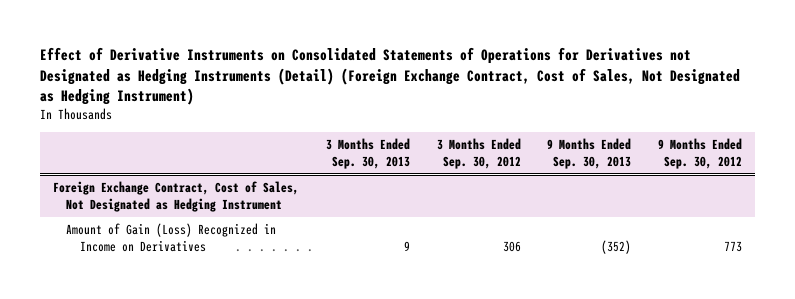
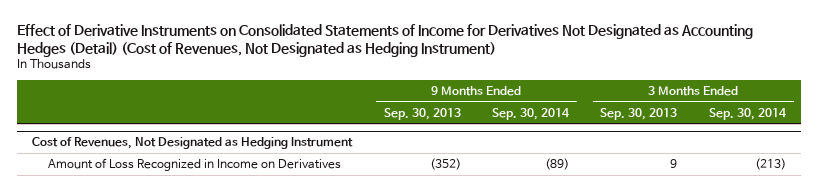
- Effect of Derivative Instruments on Consolidated Statements of Operations for Derivatives not Designated as Hedging Instruments (Detail) (Foreign Exchange Contract, Cost of Sales, Not Designated as Hedging Instrument)
+ Effect of Derivative Instruments on Consolidated Statements of Income for Derivatives Not Designated as Accounting Hedges (Detail) (Cost of Revenues, Not Designated as Hedging Instrument)
- | 3 Months Ended Sep. 30, 2013 | 3 Months Ended Sep. 30, 2012 | 9 Months Ended Sep. 30, 2013 | 9 Months Ended Sep. 30, 2012
+ | 9 Months Ended Sep. 30, 2013 | 9 Months Ended Sep. 30, 2014 | 3 Months Ended Sep. 30, 2013 | 3 Months Ended Sep. 30, 2014
- Foreign Exchange Contract, Cost of Sales, Not Designated as Hedging Instrument
- Amount of Gain (Loss) Recognized in Income on Derivatives | 9 | 306 | (352) | 773
+ Cost of Revenues, Not Designated as Hedging Instrument
+ Amount of Loss Recognized in Income on Derivatives | (352) | (89) | 9 | (213)

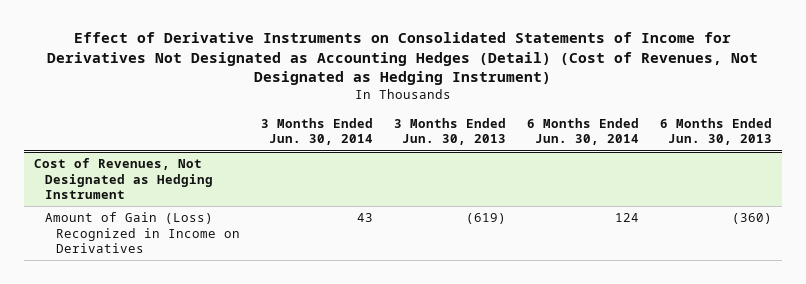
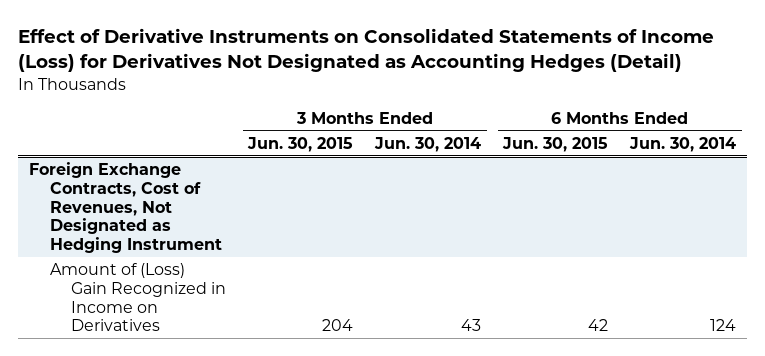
- Effect of Derivative Instruments on Consolidated Statements of Income for Derivatives Not Designated as Accounting Hedges (Detail) (Cost of Revenues, Not Designated as Hedging Instrument)
+ Effect of Derivative Instruments on Consolidated Statements of Income (Loss) for Derivatives Not Designated as Accounting Hedges (Detail)
- | 3 Months Ended Jun. 30, 2014 | 3 Months Ended Jun. 30, 2013 | 6 Months Ended Jun. 30, 2014 | 6 Months Ended Jun. 30, 2013
+ | 3 Months Ended Jun. 30, 2015 | 3 Months Ended Jun. 30, 2014 | 6 Months Ended Jun. 30, 2015 | 6 Months Ended Jun. 30, 2014
- Cost of Revenues, Not Designated as Hedging Instrument
- Amount of Gain (Loss) Recognized in Income on Derivatives | 43 | (619) | 124 | (360)
+ Foreign Exchange Contracts, Cost of Revenues, Not Designated as Hedging Instrument
+ Amount of (Loss) Gain Recognized in Income on Derivatives | 204 | 43 | 42 | 124

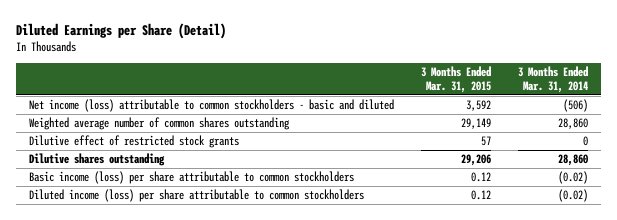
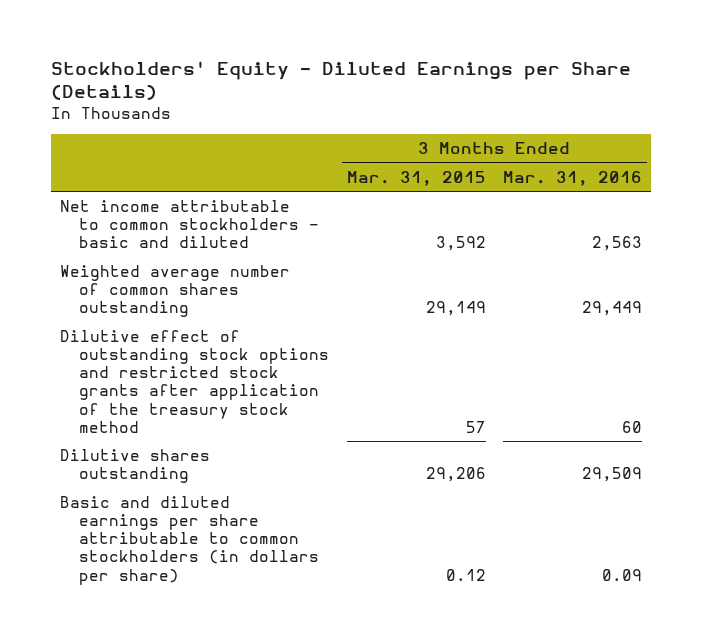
- Diluted Earnings per Share (Detail)
+ Stockholders' Equity - Diluted Earnings per Share (Details)
- | 3 Months Ended Mar. 31, 2015 | 3 Months Ended Mar. 31, 2014
+ | 3 Months Ended Mar. 31, 2015 | 3 Months Ended Mar. 31, 2016
- Net income (loss) attributable to common stockholders - basic and diluted | 3,592 | (506)
+ Net income attributable to common stockholders - basic and diluted | 3,592 | 2,563
- Dilutive effect of restricted stock grants | 57 | 0
+ Dilutive effect of outstanding stock options and restricted stock grants after application of the treasury stock method | 57 | 60
- Basic income (loss) per share attributable to common stockholders | 0.12 | (0.02)
- Diluted income (loss) per share attributable to common stockholders | 0.12 | (0.02)
+ Basic and diluted earnings per share attributable to common stockholders (in dollars per share) | 0.12 | 0.09

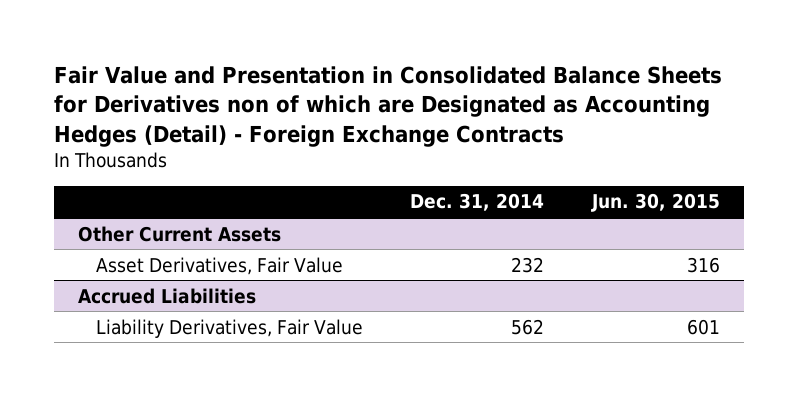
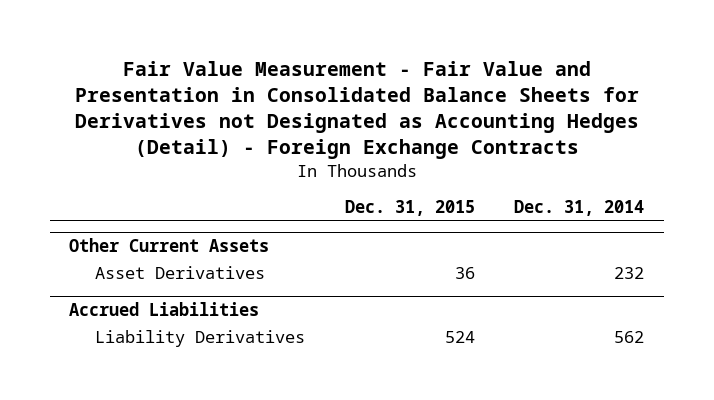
- Fair Value and Presentation in Consolidated Balance Sheets for Derivatives non of which are Designated as Accounting Hedges (Detail) - Foreign Exchange Contracts
+ Fair Value Measurement - Fair Value and Presentation in Consolidated Balance Sheets for Derivatives not Designated as Accounting Hedges (Detail) - Foreign Exchange Contracts
- | Dec. 31, 2014 | Jun. 30, 2015
+ | Dec. 31, 2015 | Dec. 31, 2014
@ Other Current Assets
- Asset Derivatives, Fair Value | 232 | 316
+ Asset Derivatives | 36 | 232
@ Accrued Liabilities
- Liability Derivatives, Fair Value | 562 | 601
+ Liability Derivatives | 524 | 562

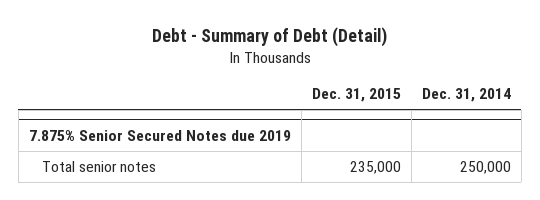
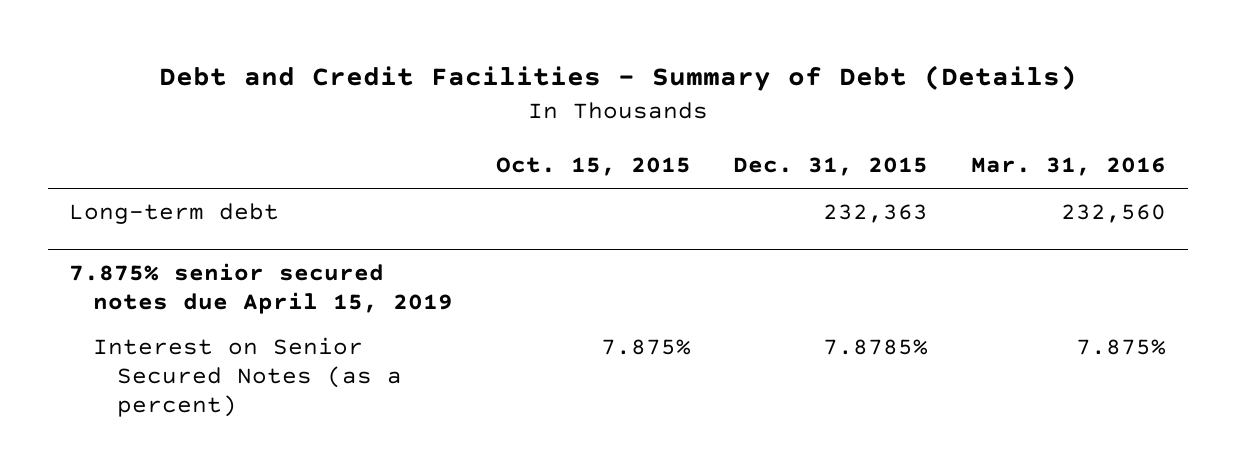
- Debt - Summary of Debt (Detail)
+ Debt and Credit Facilities - Summary of Debt (Details)
- | Dec. 31, 2015 | Dec. 31, 2014
+ | Oct. 15, 2015 | Dec. 31, 2015 | Mar. 31, 2016
- 7.875% Senior Secured Notes due 2019
- Total senior notes | 235,000 | 250,000
+ Long-term debt | | 232,363 | 232,560
+ 7.875% senior secured notes due April 15, 2019
+ Interest on Senior Secured Notes (as a percent) | 7.875% | 7.8785% | 7.875%

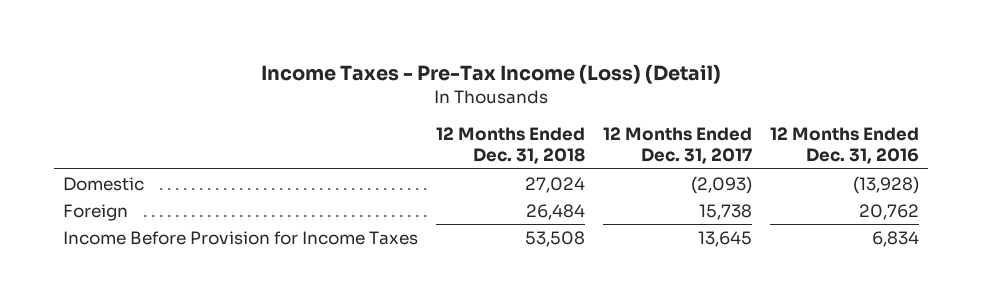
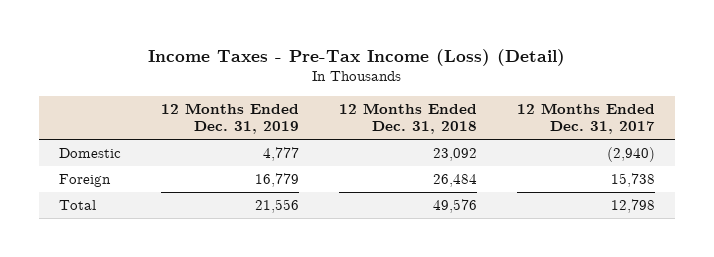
- | 12 Months Ended Dec. 31, 2018 | 12 Months Ended Dec. 31, 2017 | 12 Months Ended Dec. 31, 2016
+ | 12 Months Ended Dec. 31, 2019 | 12 Months Ended Dec. 31, 2018 | 12 Months Ended Dec. 31, 2017
- Domestic | 27,024 | (2,093) | (13,928)
+ Domestic | 4,777 | 23,092 | (2,940)
- Income Before Provision for Income Taxes | 53,508 | 13,645 | 6,834
+ Total | 21,556 | 49,576 | 12,798

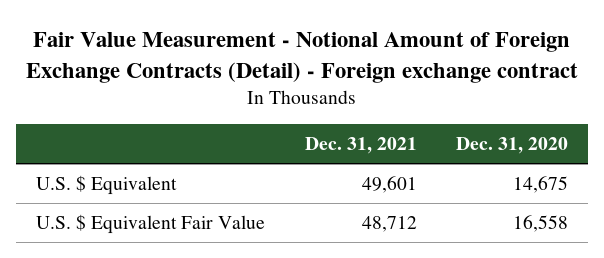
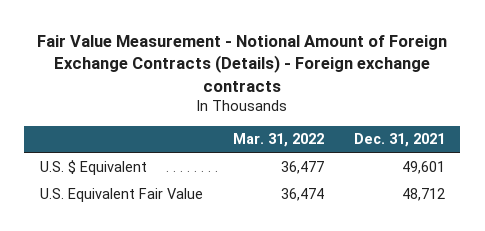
- Fair Value Measurement - Notional Amount of Foreign Exchange Contracts (Detail) - Foreign exchange contract
+ Fair Value Measurement - Notional Amount of Foreign Exchange Contracts (Details) - Foreign exchange contracts
- | Dec. 31, 2021 | Dec. 31, 2020
+ | Mar. 31, 2022 | Dec. 31, 2021
- U.S. $ Equivalent Fair Value | 48,712 | 16,558
+ U.S. Equivalent Fair Value | 36,474 | 48,712

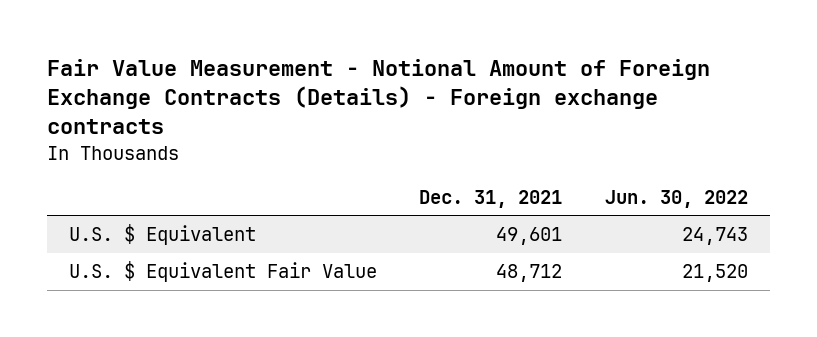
- | Mar. 31, 2022 | Dec. 31, 2021
+ | Dec. 31, 2021 | Jun. 30, 2022
- U.S. Equivalent Fair Value | 36,474 | 48,712
+ U.S. $ Equivalent Fair Value | 48,712 | 21,520

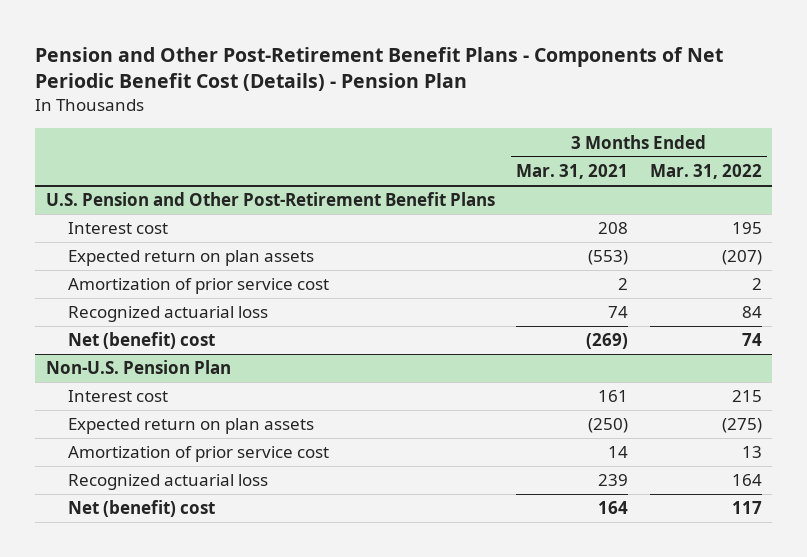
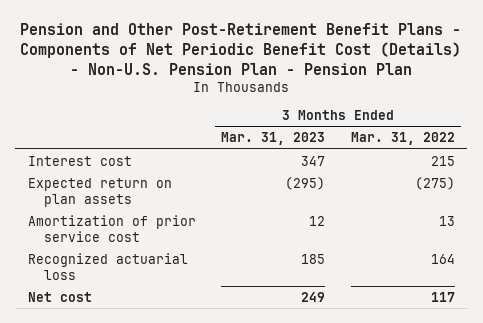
- Pension and Other Post-Retirement Benefit Plans - Components of Net Periodic Benefit Cost (Details) - Pension Plan
+ Pension and Other Post-Retirement Benefit Plans - Components of Net Periodic Benefit Cost (Details) - Non-U.S. Pension Plan - Pension Plan
- | 3 Months Ended Mar. 31, 2021 | 3 Months Ended Mar. 31, 2022
+ | 3 Months Ended Mar. 31, 2023 | 3 Months Ended Mar. 31, 2022
- U.S. Pension and Other Post-Retirement Benefit Plans
- Interest cost | 208 | 195
- Expected return on plan assets | (553) | (207)
- Amortization of prior service cost | 2 | 2
- Recognized actuarial loss | 74 | 84
- Net (benefit) cost | (269) | 74
- Non-U.S. Pension Plan
- Net (benefit) cost | 164 | 117
+ Net cost | 249 | 117

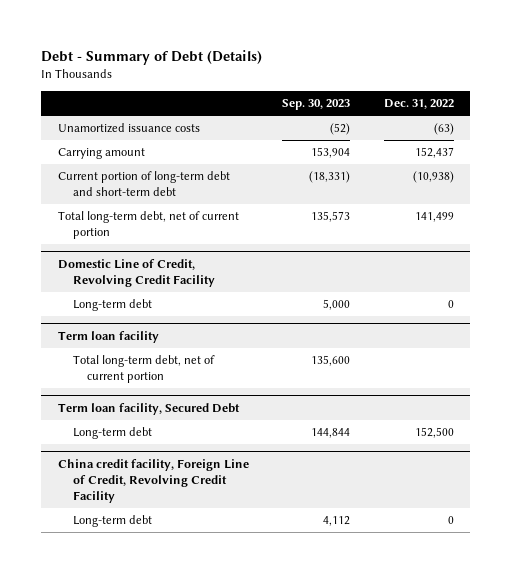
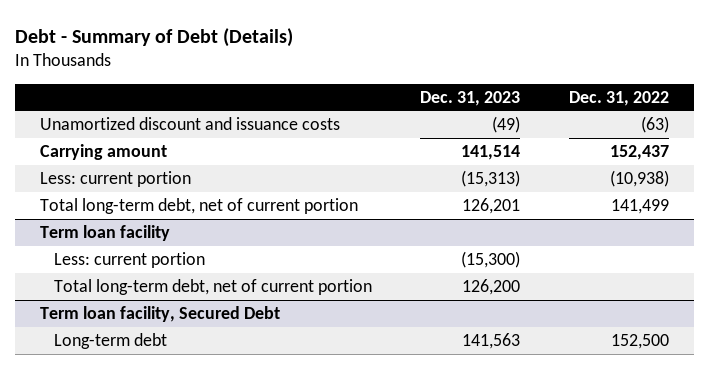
- | Sep. 30, 2023 | Dec. 31, 2022
+ | Dec. 31, 2023 | Dec. 31, 2022
- Unamortized issuance costs | (52) | (63)
+ Unamortized discount and issuance costs | (49) | (63)
- Current portion of long-term debt and short-term debt | (18,331) | (10,938)
+ Less: current portion | (15,313) | (10,938)
- Domestic Line of Credit, Revolving Credit Facility
- Long-term debt | 5,000 | 0
@ Term loan facility
+ Less: current portion | (15,300) |
- China credit facility, Foreign Line of Credit, Revolving Credit Facility
- Long-term debt | 4,112 | 0

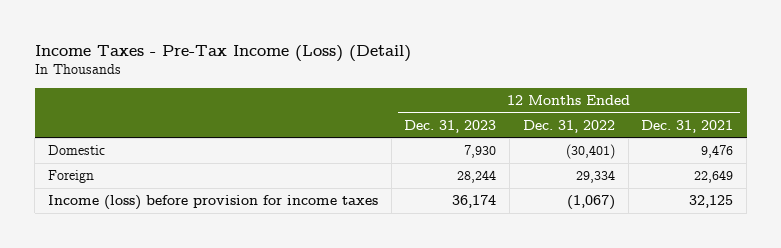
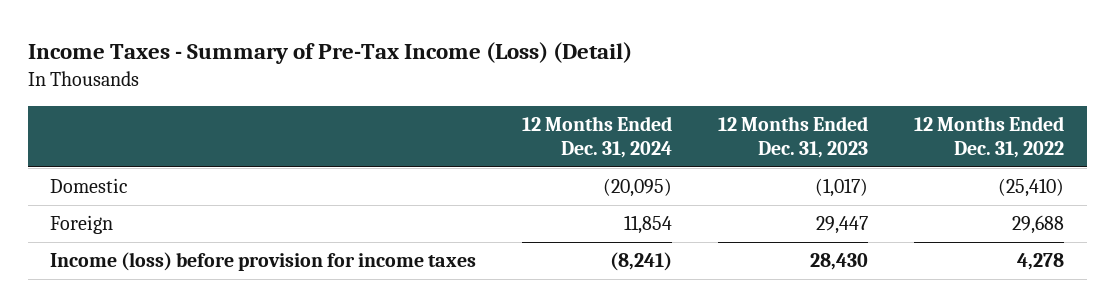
- Income Taxes - Pre-Tax Income (Loss) (Detail)
+ Income Taxes - Summary of Pre-Tax Income (Loss) (Detail)
- | 12 Months Ended Dec. 31, 2023 | 12 Months Ended Dec. 31, 2022 | 12 Months Ended Dec. 31, 2021
+ | 12 Months Ended Dec. 31, 2024 | 12 Months Ended Dec. 31, 2023 | 12 Months Ended Dec. 31, 2022
- Domestic | 7,930 | (30,401) | 9,476
- Foreign | 28,244 | 29,334 | 22,649
- Income (loss) before provision for income taxes | 36,174 | (1,067) | 32,125
+ Domestic | (20,095) | (1,017) | (25,410)
+ Foreign | 11,854 | 29,447 | 29,688
+ Income (loss) before provision for income taxes | (8,241) | 28,430 | 4,278

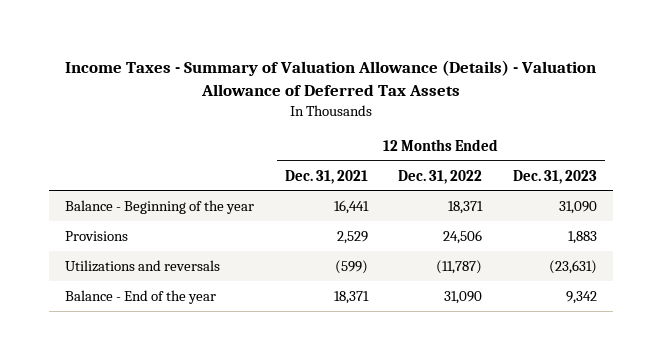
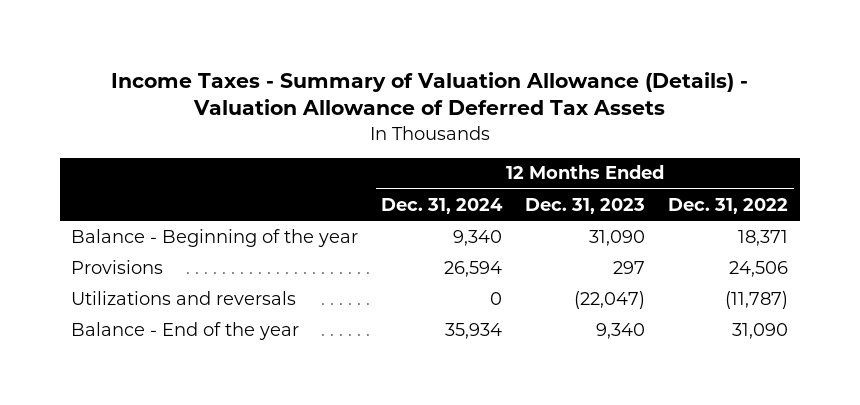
- | 12 Months Ended Dec. 31, 2021 | 12 Months Ended Dec. 31, 2022 | 12 Months Ended Dec. 31, 2023
+ | 12 Months Ended Dec. 31, 2024 | 12 Months Ended Dec. 31, 2023 | 12 Months Ended Dec. 31, 2022
- Provisions | 2,529 | 24,506 | 1,883
- Utilizations and reversals | (599) | (11,787) | (23,631)
- Balance - End of the year | 18,371 | 31,090 | 9,342
+ Provisions | 26,594 | 297 | 24,506
+ Utilizations and reversals | 0 | (22,047) | (11,787)
+ Balance - End of the year | 35,934 | 9,340 | 31,090

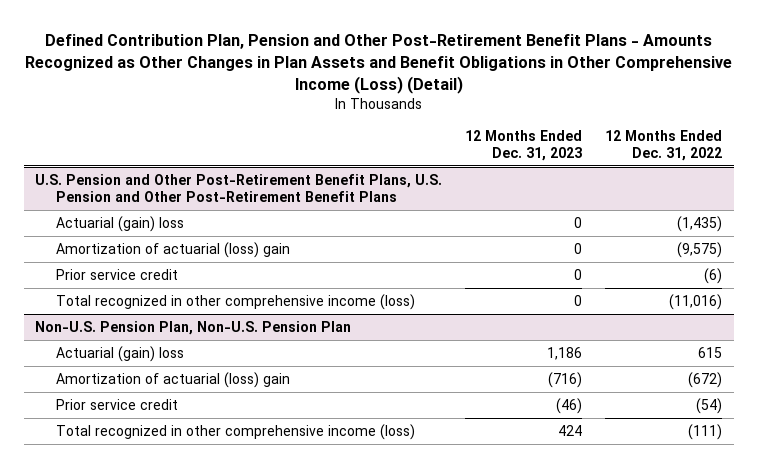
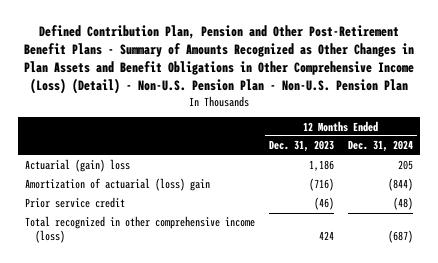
- Defined Contribution Plan, Pension and Other Post-Retirement Benefit Plans - Amounts Recognized as Other Changes in Plan Assets and Benefit Obligations in Other Comprehensive Income (Loss) (Detail)
+ Defined Contribution Plan, Pension and Other Post-Retirement Benefit Plans - Summary of Amounts Recognized as Other Changes in Plan Assets and Benefit Obligations in Other Comprehensive Income (Loss) (Detail) - Non-U.S. Pension Plan - Non-U.S. Pension Plan
- | 12 Months Ended Dec. 31, 2023 | 12 Months Ended Dec. 31, 2022
+ | 12 Months Ended Dec. 31, 2023 | 12 Months Ended Dec. 31, 2024
- U.S. Pension and Other Post-Retirement Benefit Plans, U.S. Pension and Other Post-Retirement Benefit Plans
- Actuarial (gain) loss | 0 | (1,435)
- Amortization of actuarial (loss) gain | 0 | (9,575)
- Prior service credit | 0 | (6)
- Total recognized in other comprehensive income (loss) | 0 | (11,016)
- Non-U.S. Pension Plan, Non-U.S. Pension Plan

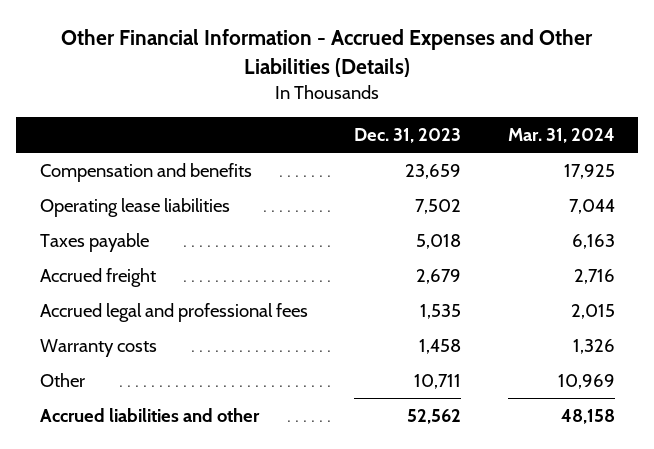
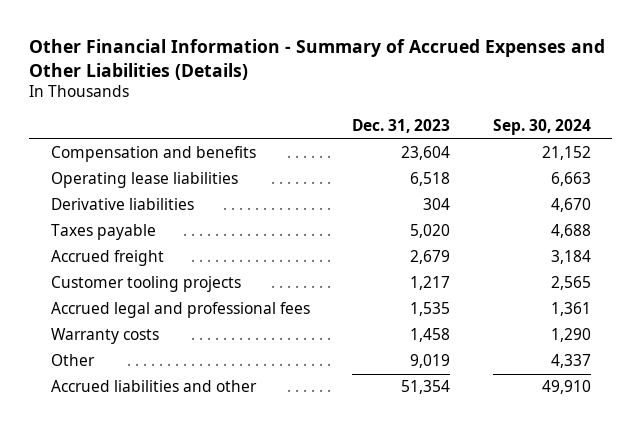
- Other Financial Information - Accrued Expenses and Other Liabilities (Details)
+ Other Financial Information - Summary of Accrued Expenses and Other Liabilities (Details)
- | Dec. 31, 2023 | Mar. 31, 2024
+ | Dec. 31, 2023 | Sep. 30, 2024
- Compensation and benefits | 23,659 | 17,925
- Operating lease liabilities | 7,502 | 7,044
- Taxes payable | 5,018 | 6,163
+ Compensation and benefits | 23,604 | 21,152
+ Operating lease liabilities | 6,518 | 6,663
+ Derivative liabilities | 304 | 4,670
+ Taxes payable | 5,020 | 4,688
+ Customer tooling projects | 1,217 | 2,565
- Other | 10,711 | 10,969
- Accrued liabilities and other | 52,562 | 48,158
+ Other | 9,019 | 4,337
+ Accrued liabilities and other | 51,354 | 49,910

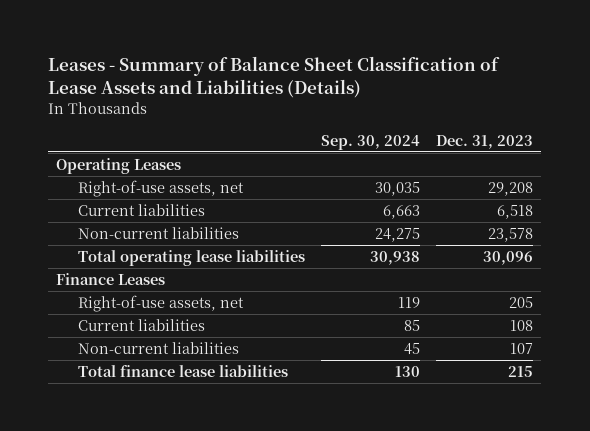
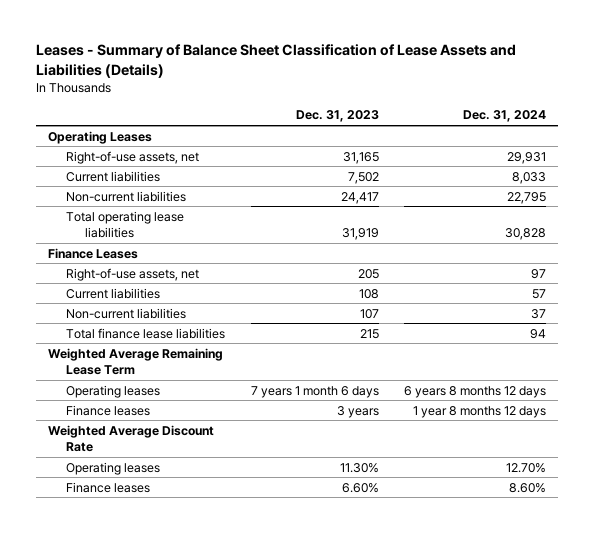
- | Sep. 30, 2024 | Dec. 31, 2023
+ | Dec. 31, 2023 | Dec. 31, 2024
- Right-of-use assets, net | 30,035 | 29,208
- Current liabilities | 6,663 | 6,518
- Non-current liabilities | 24,275 | 23,578
- Total operating lease liabilities | 30,938 | 30,096
+ Right-of-use assets, net | 31,165 | 29,931
+ Current liabilities | 7,502 | 8,033
+ Non-current liabilities | 24,417 | 22,795
+ Total operating lease liabilities | 31,919 | 30,828
+ Weighted Average Remaining Lease Term
+ Operating leases | 7 years 1 month 6 days | 6 years 8 months 12 days
+ Finance leases | 3 years | 1 year 8 months 12 days
+ Weighted Average Discount Rate
+ Operating leases | 11.30% | 12.70%
+ Finance leases | 6.60% | 8.60%

